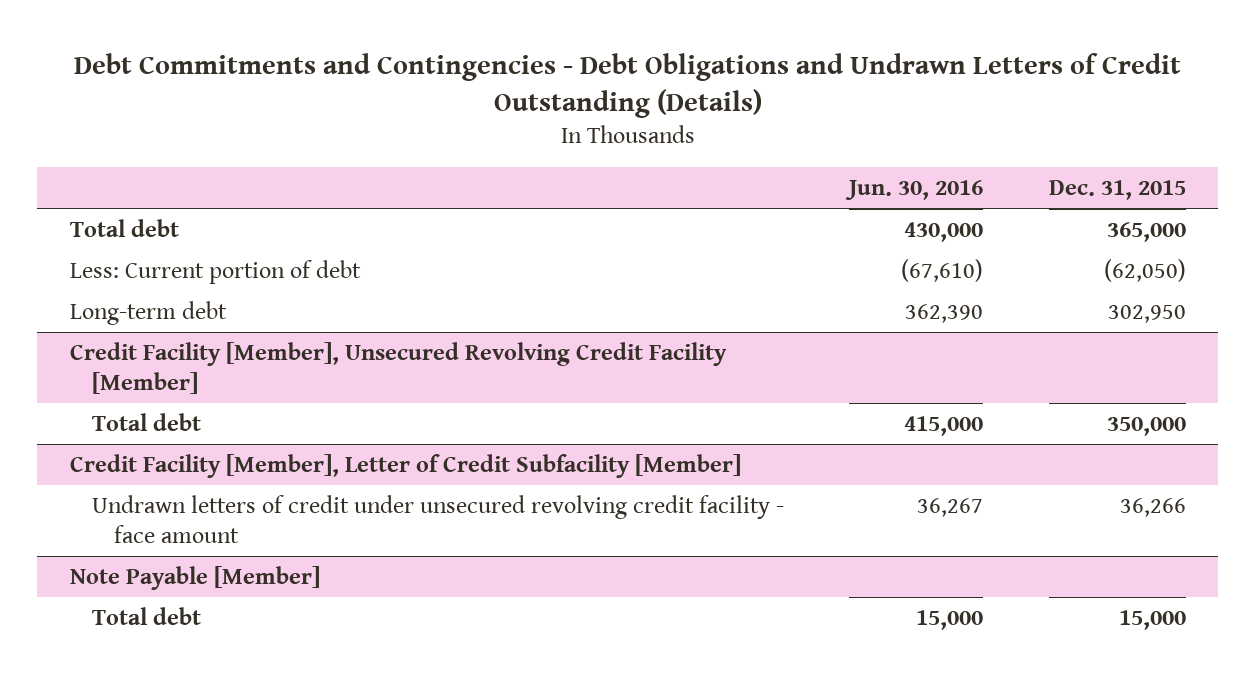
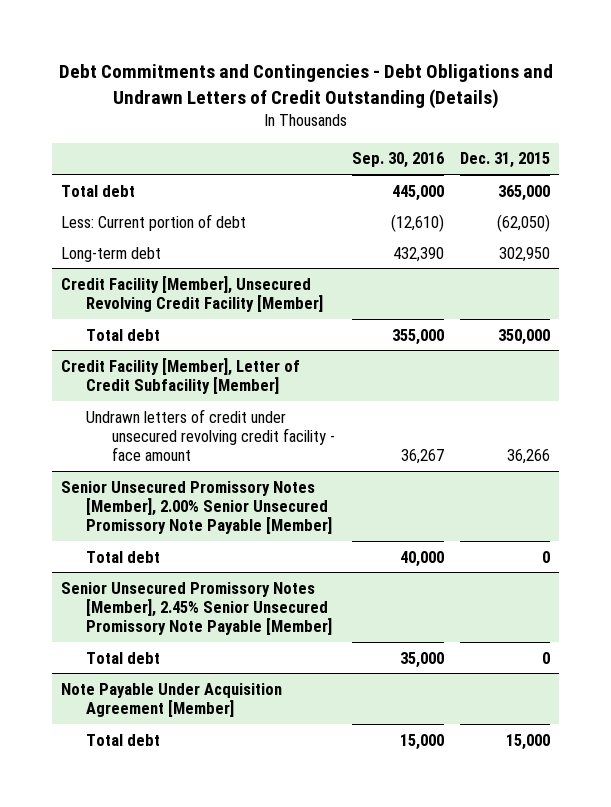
- | Jun. 30, 2016 | Dec. 31, 2015
+ | Sep. 30, 2016 | Dec. 31, 2015
- Note Payable [Member]
+ Senior Unsecured Promissory Notes [Member], 2.00% Senior Unsecured Promissory Note Payable [Member]
+ Total debt | 40,000 | 0
+ Senior Unsecured Promissory Notes [Member], 2.45% Senior Unsecured Promissory Note Payable [Member]
+ Total debt | 35,000 | 0
+ Note Payable Under Acquisition Agreement [Member]

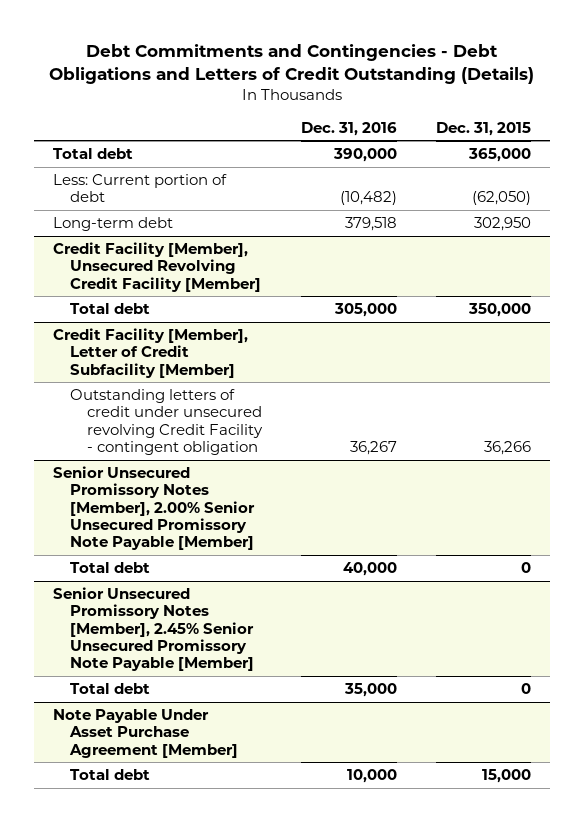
- Debt Commitments and Contingencies - Debt Obligations and Undrawn Letters of Credit Outstanding (Details)
+ Debt Commitments and Contingencies - Debt Obligations and Letters of Credit Outstanding (Details)
- | Sep. 30, 2016 | Dec. 31, 2015
+ | Dec. 31, 2016 | Dec. 31, 2015
@ Credit Facility [Member], Letter of Credit Subfacility [Member]
- Undrawn letters of credit under unsecured revolving credit facility - face amount | 36,267 | 36,266
+ Outstanding letters of credit under unsecured revolving Credit Facility - contingent obligation | 36,267 | 36,266
- Note Payable Under Acquisition Agreement [Member]
+ Note Payable Under Asset Purchase Agreement [Member]

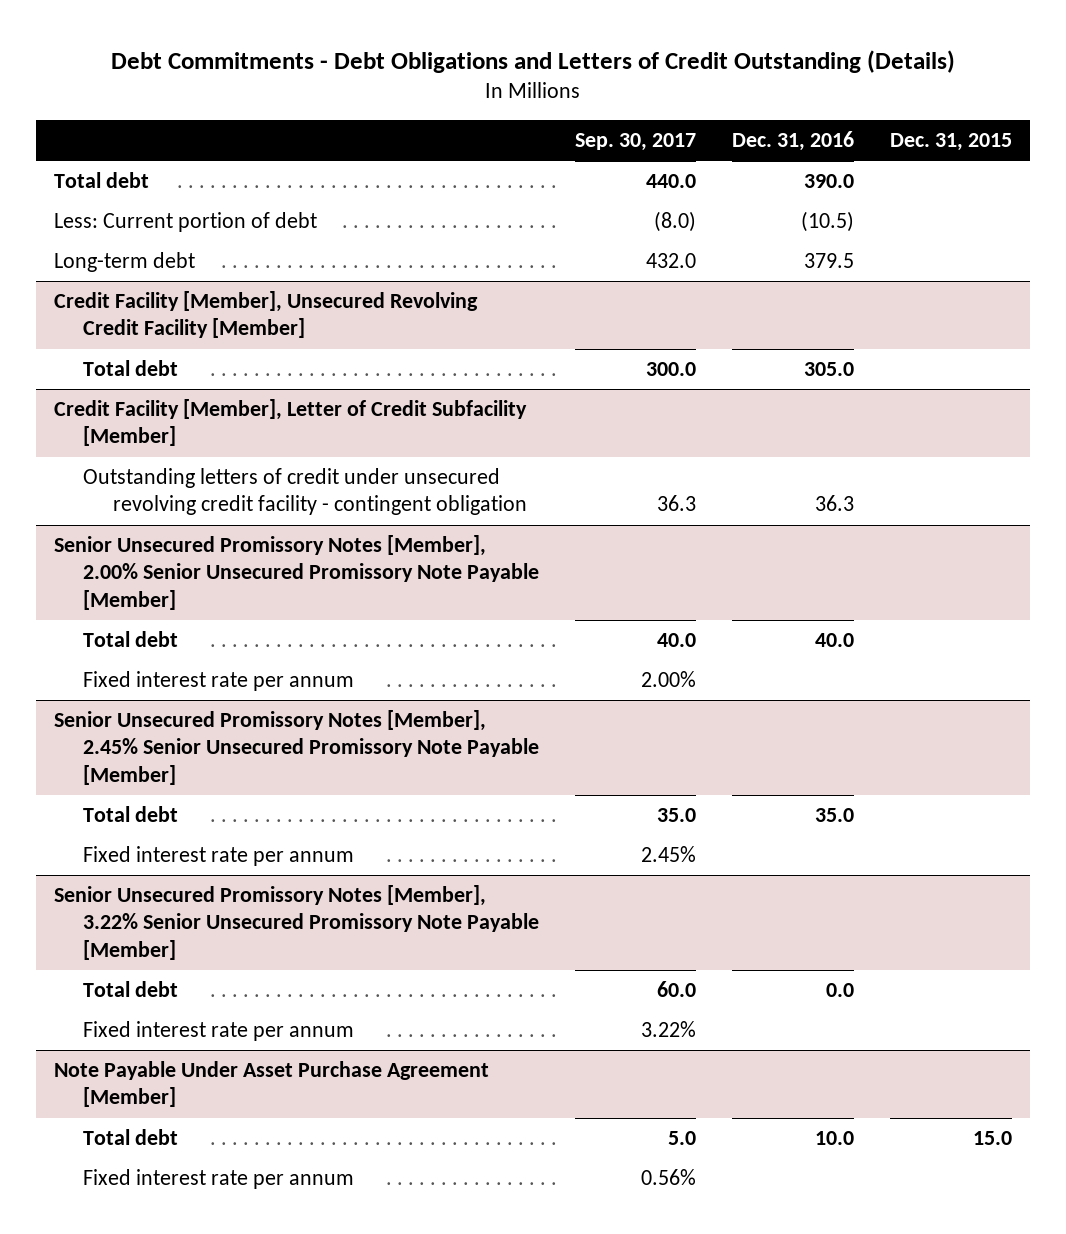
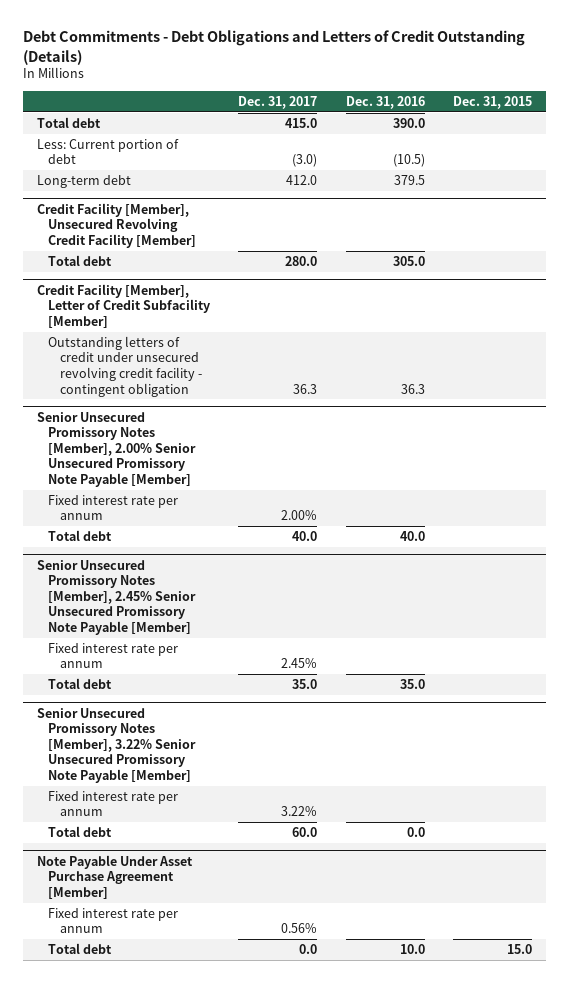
- | Sep. 30, 2017 | Dec. 31, 2016 | Dec. 31, 2015
+ | Dec. 31, 2017 | Dec. 31, 2016 | Dec. 31, 2015
@ Senior Unsecured Promissory Notes [Member], 2.00% Senior Unsecured Promissory Note Payable [Member]
moved down: Total debt | 40.0 | 40.0 |
@ Senior Unsecured Promissory Notes [Member], 2.45% Senior Unsecured Promissory Note Payable [Member]
moved down: Total debt | 35.0 | 35.0 |
@ Senior Unsecured Promissory Notes [Member], 3.22% Senior Unsecured Promissory Note Payable [Member]
moved down: Total debt | 60.0 | 0.0 |
@ Note Payable Under Asset Purchase Agreement [Member]
moved down: Total debt | 0.0 | 10.0 | 15.0

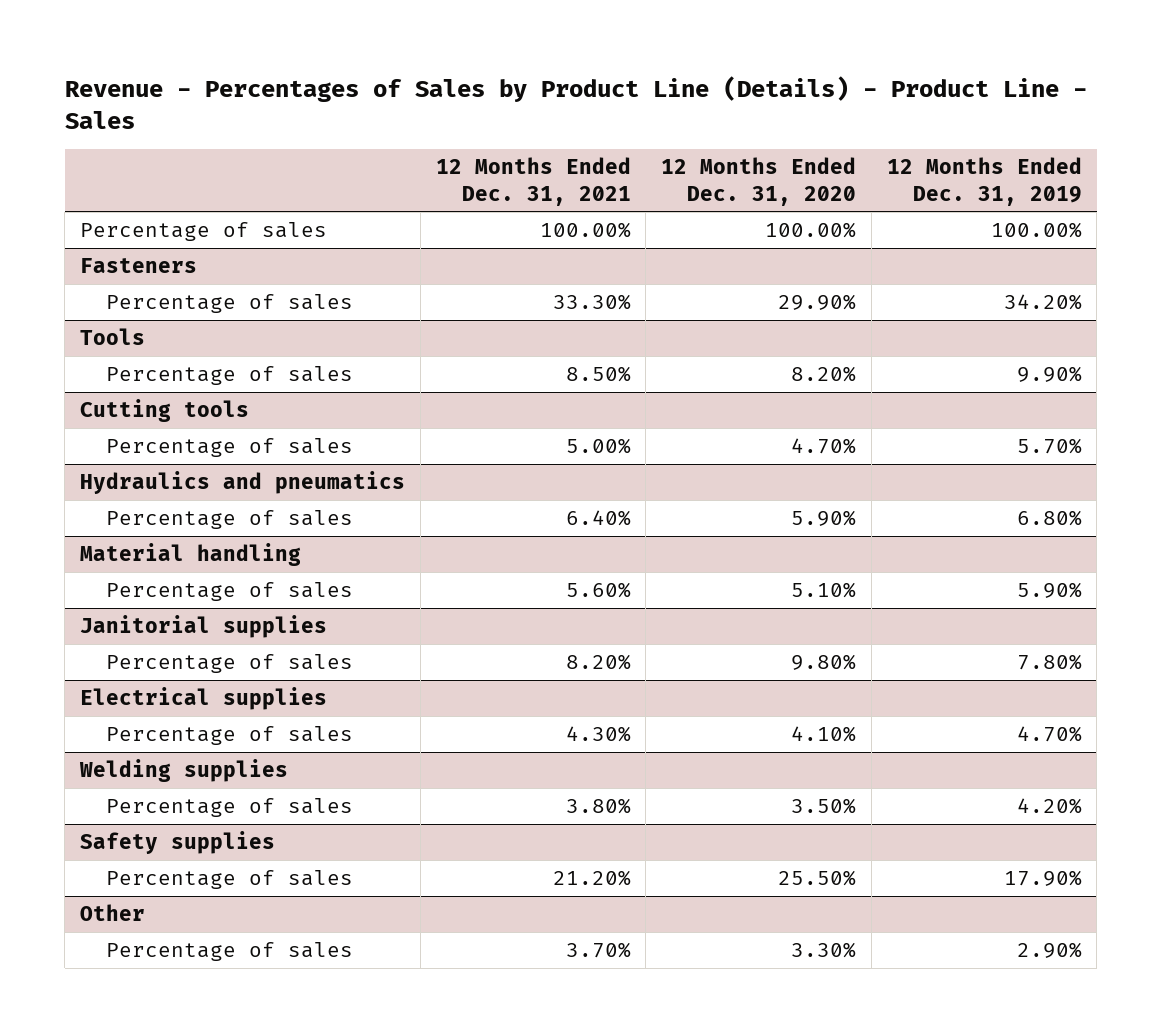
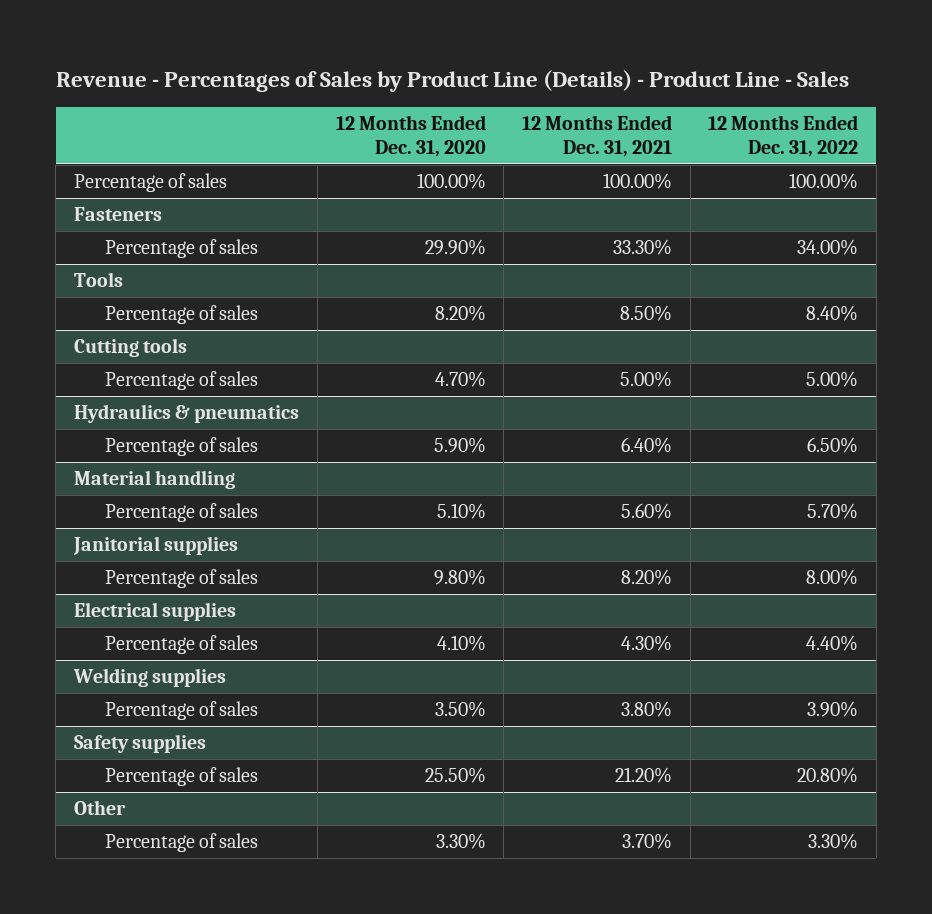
- | 12 Months Ended Dec. 31, 2021 | 12 Months Ended Dec. 31, 2020 | 12 Months Ended Dec. 31, 2019
+ | 12 Months Ended Dec. 31, 2020 | 12 Months Ended Dec. 31, 2021 | 12 Months Ended Dec. 31, 2022
- Hydraulics and pneumatics
+ Hydraulics & pneumatics

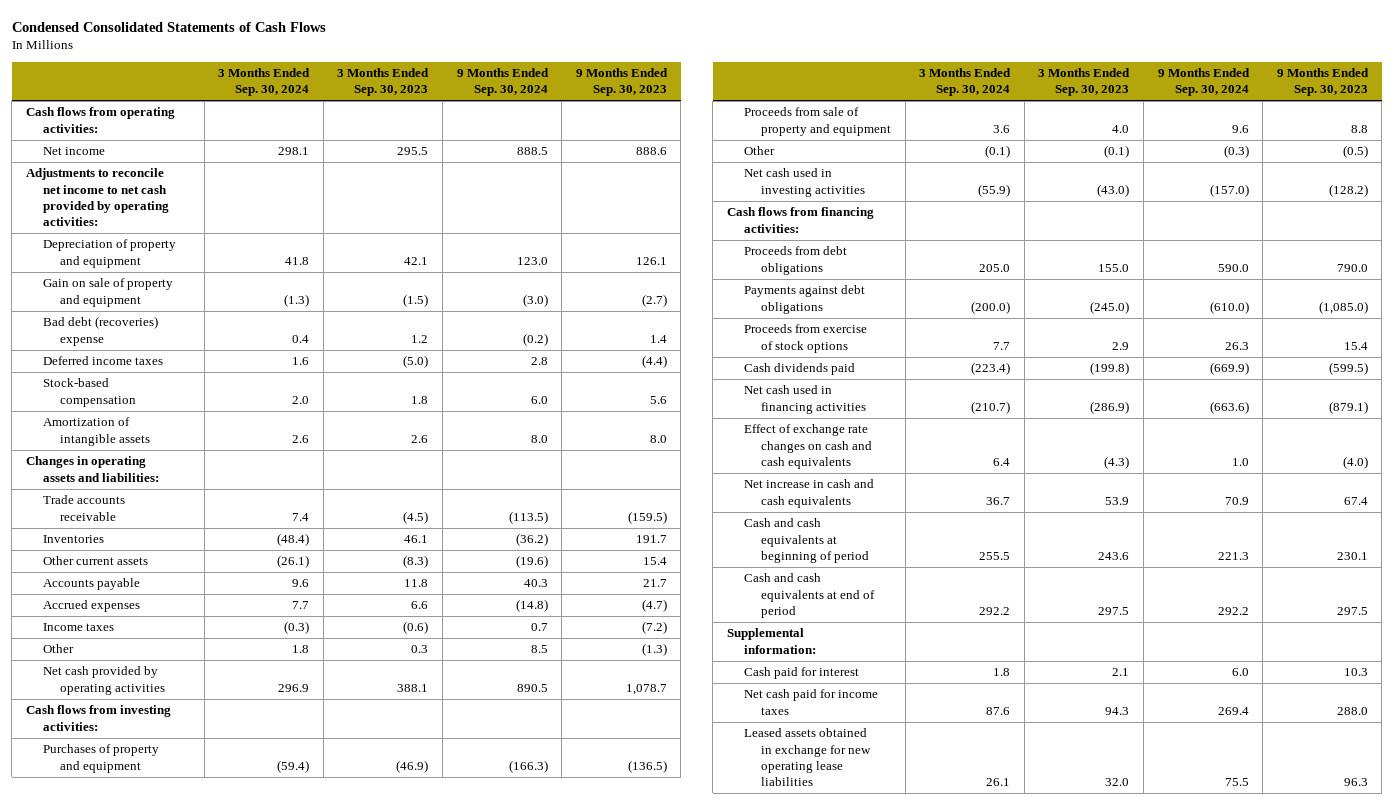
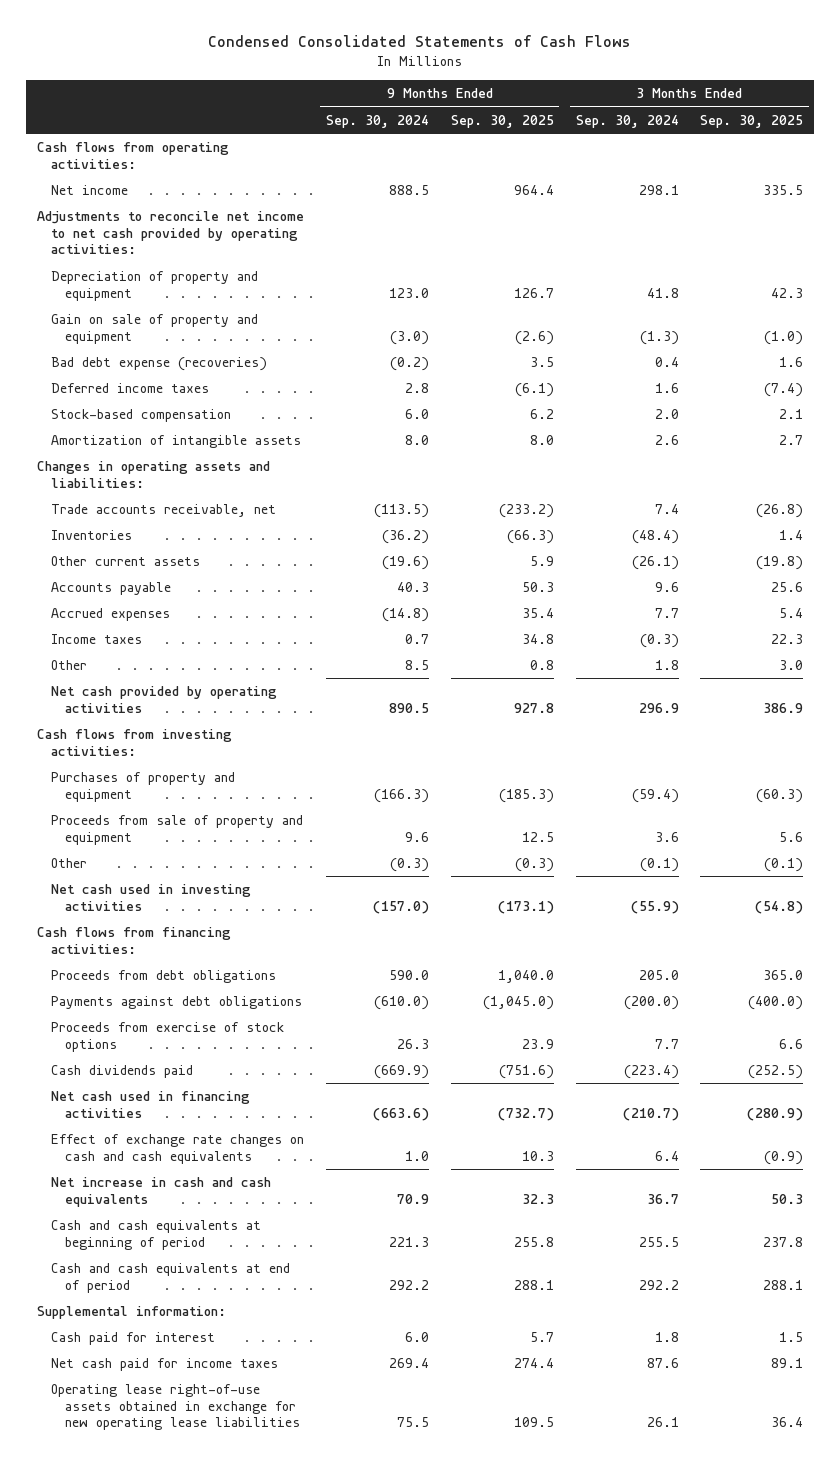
- | 3 Months Ended Sep. 30, 2024 | 3 Months Ended Sep. 30, 2023 | 9 Months Ended Sep. 30, 2024 | 9 Months Ended Sep. 30, 2023
+ | 9 Months Ended Sep. 30, 2024 | 9 Months Ended Sep. 30, 2025 | 3 Months Ended Sep. 30, 2024 | 3 Months Ended Sep. 30, 2025
- Bad debt (recoveries) expense | 0.4 | 1.2 | (0.2) | 1.4
+ Bad debt expense (recoveries) | (0.2) | 3.5 | 0.4 | 1.6
- Trade accounts receivable | 7.4 | (4.5) | (113.5) | (159.5)
+ Trade accounts receivable, net | (113.5) | (233.2) | 7.4 | (26.8)
- Leased assets obtained in exchange for new operating lease liabilities | 26.1 | 32.0 | 75.5 | 96.3
+ Operating lease right-of-use assets obtained in exchange for new operating lease liabilities | 75.5 | 109.5 | 26.1 | 36.4

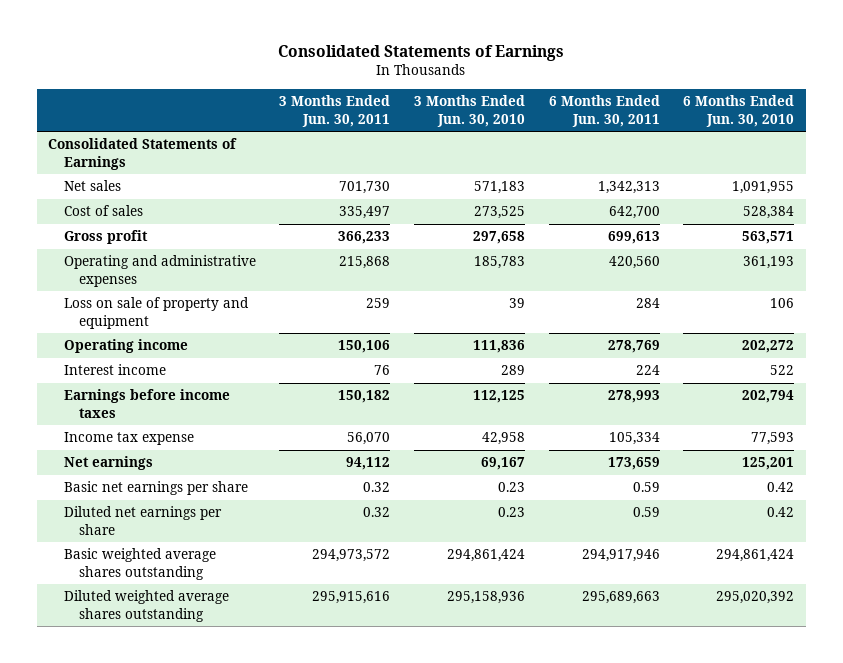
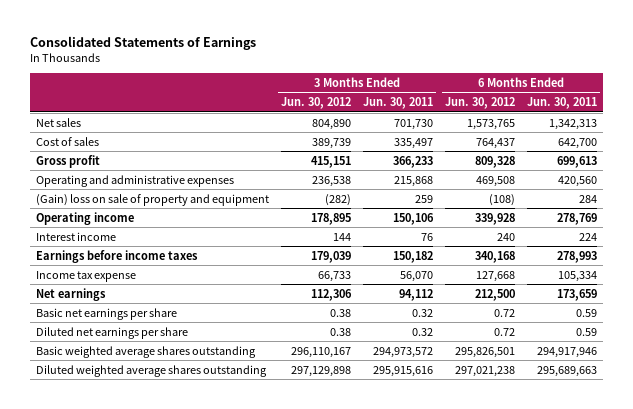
- | 3 Months Ended Jun. 30, 2011 | 3 Months Ended Jun. 30, 2010 | 6 Months Ended Jun. 30, 2011 | 6 Months Ended Jun. 30, 2010
+ | 3 Months Ended Jun. 30, 2012 | 3 Months Ended Jun. 30, 2011 | 6 Months Ended Jun. 30, 2012 | 6 Months Ended Jun. 30, 2011
- Consolidated Statements of Earnings
- Loss on sale of property and equipment | 259 | 39 | 284 | 106
+ (Gain) loss on sale of property and equipment | (282) | 259 | (108) | 284

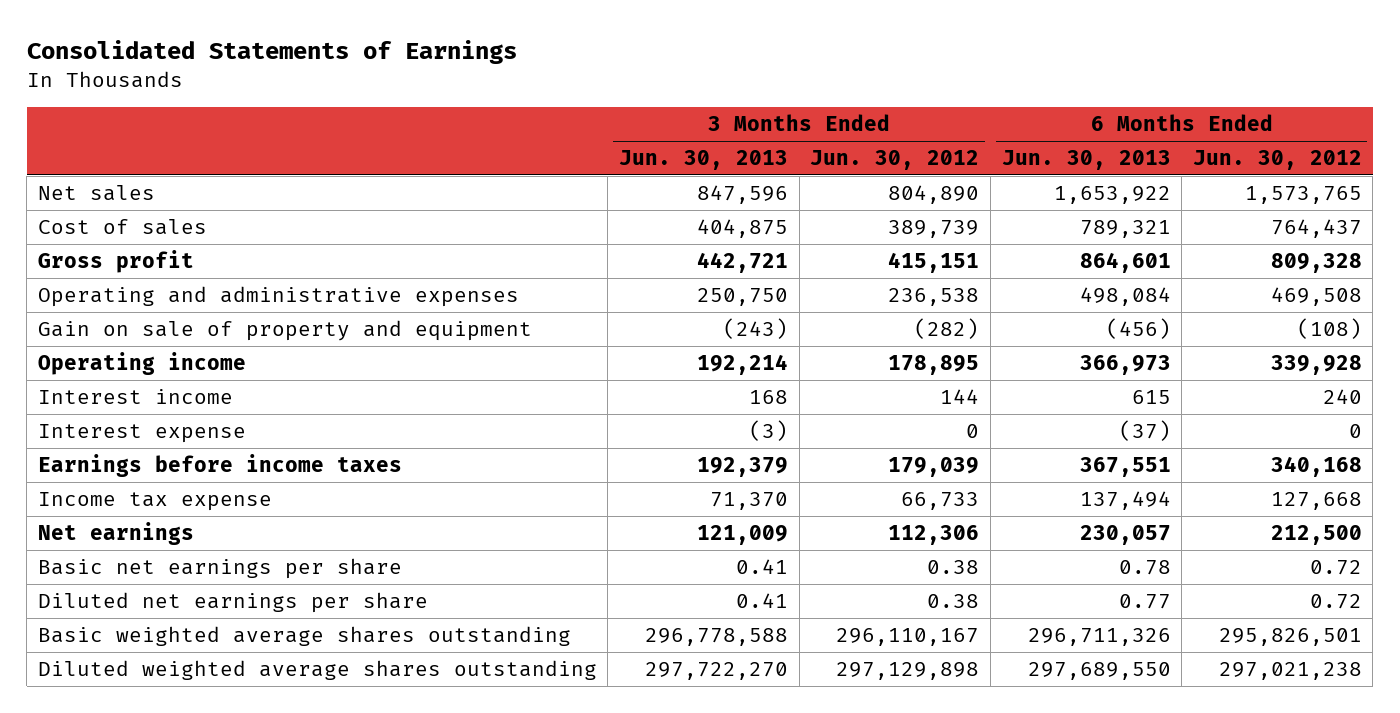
- | 3 Months Ended Jun. 30, 2012 | 3 Months Ended Jun. 30, 2011 | 6 Months Ended Jun. 30, 2012 | 6 Months Ended Jun. 30, 2011
+ | 3 Months Ended Jun. 30, 2013 | 3 Months Ended Jun. 30, 2012 | 6 Months Ended Jun. 30, 2013 | 6 Months Ended Jun. 30, 2012
- (Gain) loss on sale of property and equipment | (282) | 259 | (108) | 284
+ Gain on sale of property and equipment | (243) | (282) | (456) | (108)
+ Interest expense | (3) | 0 | (37) | 0

